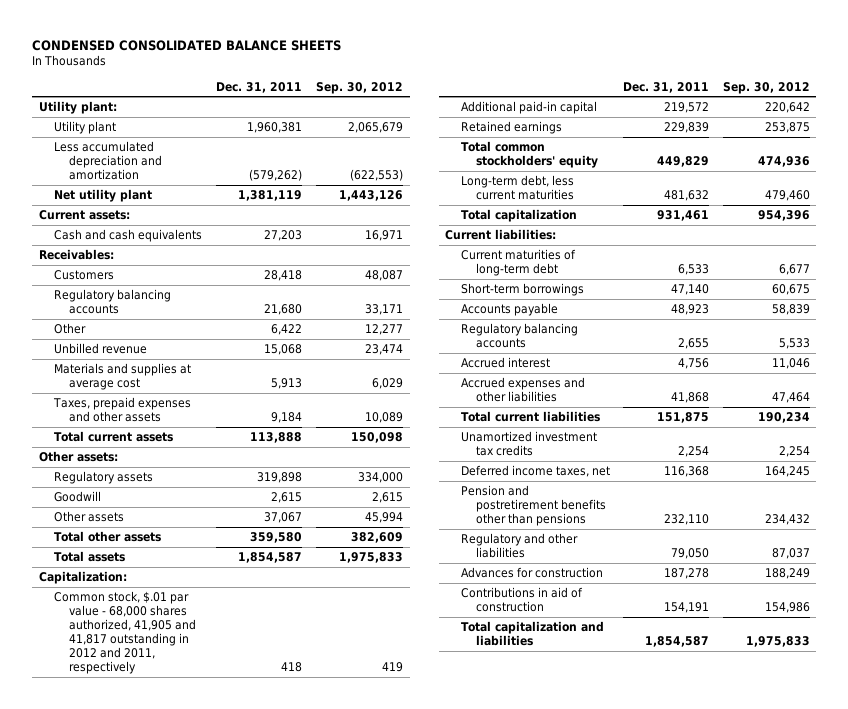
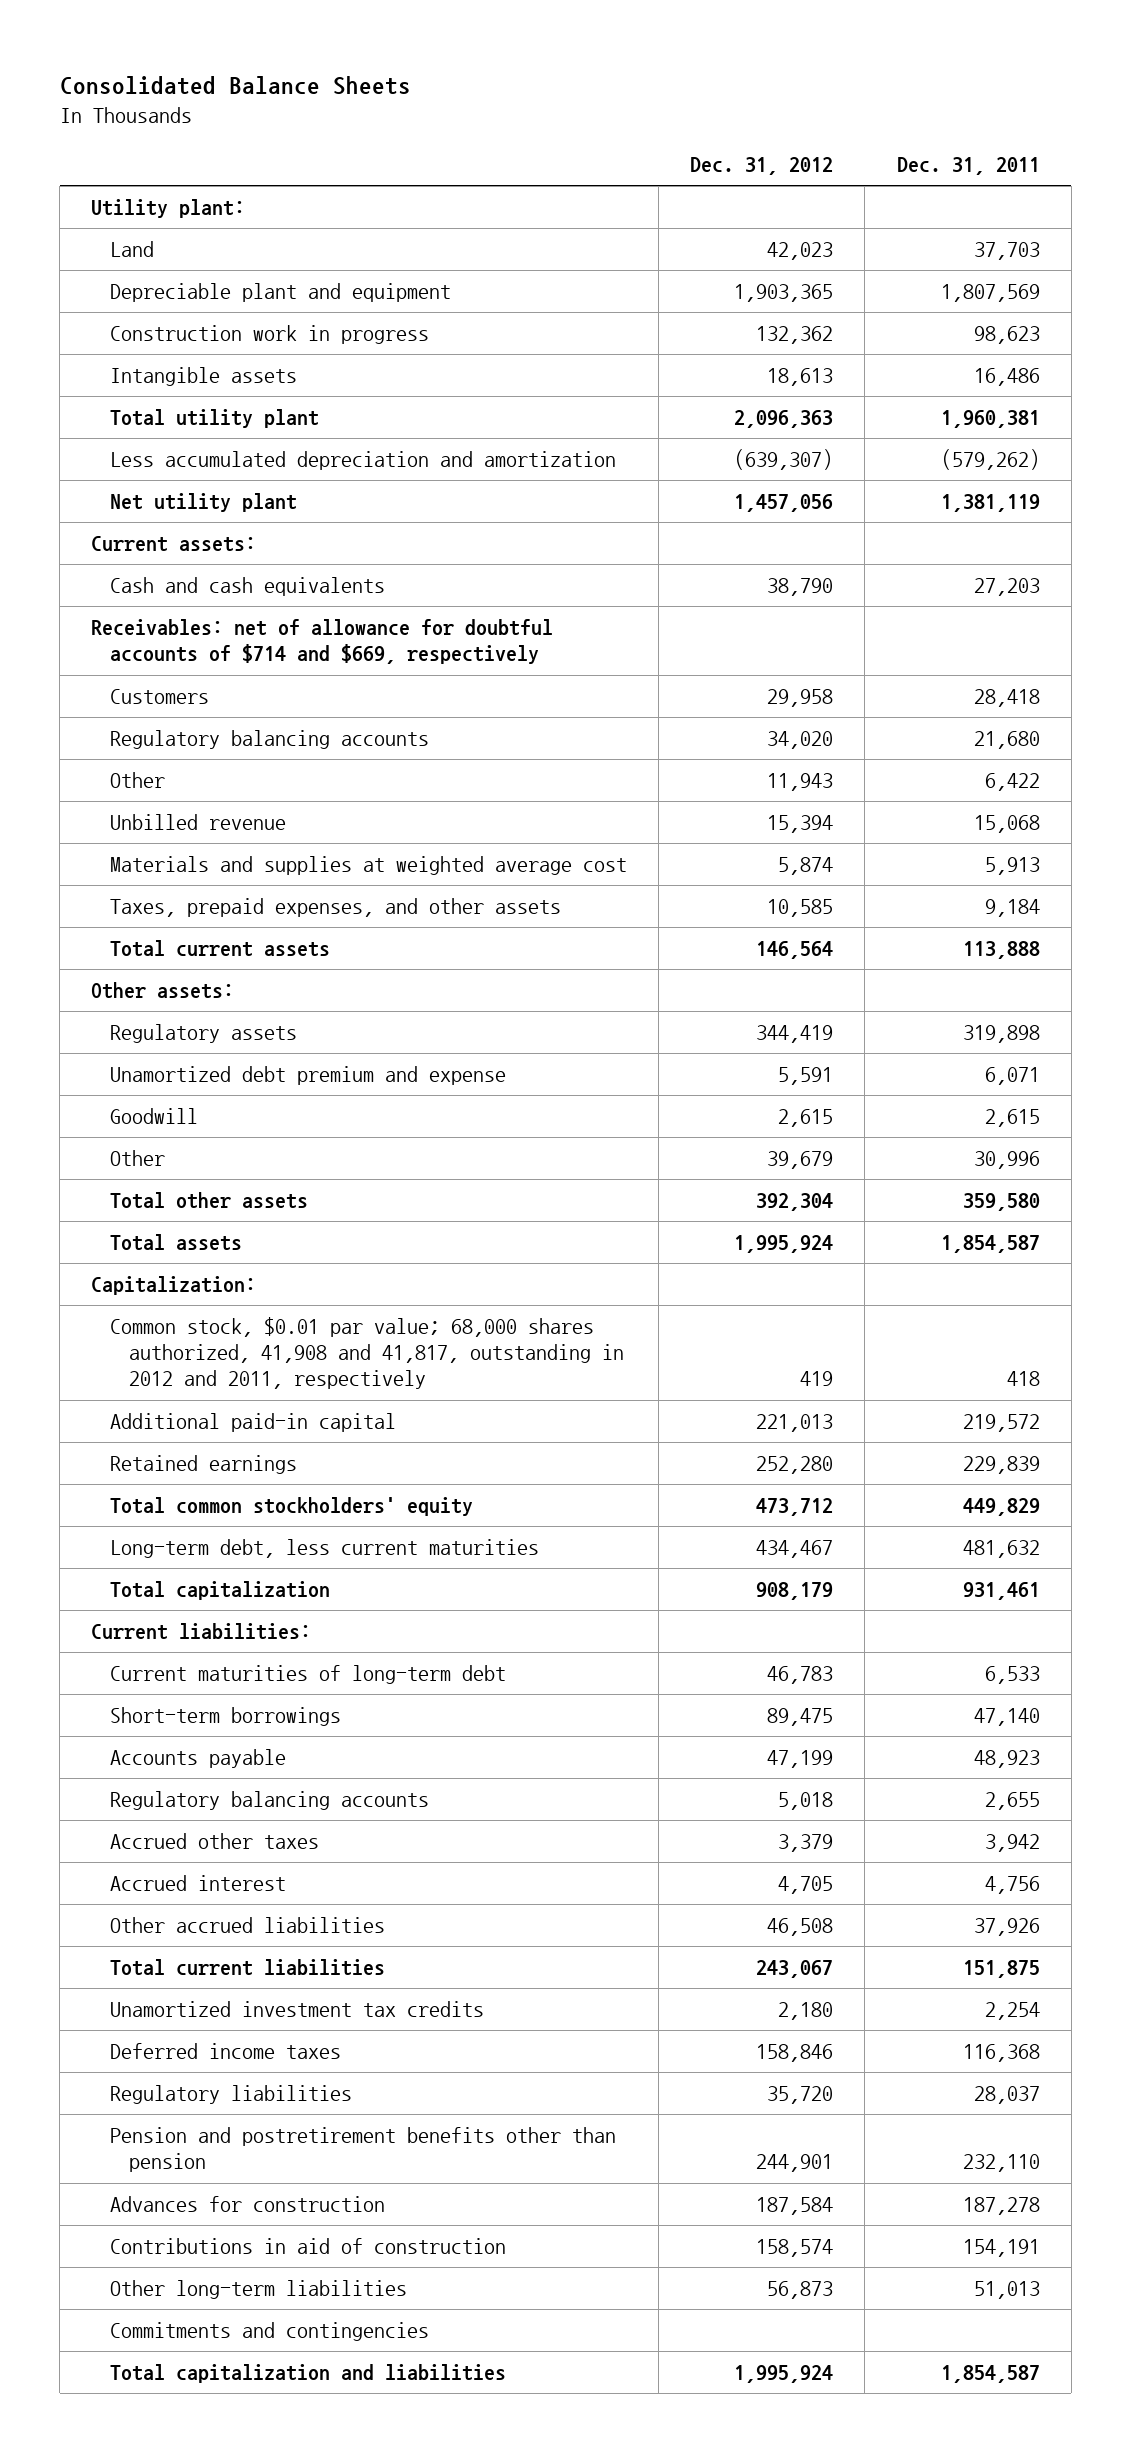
- CONDENSED CONSOLIDATED BALANCE SHEETS
+ Consolidated Balance Sheets
- | Dec. 31, 2011 | Sep. 30, 2012
+ | Dec. 31, 2012 | Dec. 31, 2011
- Utility plant | 1,960,381 | 2,065,679
+ Land | 42,023 | 37,703
+ Depreciable plant and equipment | 1,903,365 | 1,807,569
+ Construction work in progress | 132,362 | 98,623
+ Intangible assets | 18,613 | 16,486
+ Total utility plant | 2,096,363 | 1,960,381
- Receivables:
+ Receivables: net of allowance for doubtful accounts of $714 and $669, respectively
- Materials and supplies at average cost | 5,913 | 6,029
- Taxes, prepaid expenses and other assets | 9,184 | 10,089
+ Materials and supplies at weighted average cost | 5,874 | 5,913
+ Taxes, prepaid expenses, and other assets | 10,585 | 9,184
+ Unamortized debt premium and expense | 5,591 | 6,071
- Other assets | 37,067 | 45,994
+ Other | 39,679 | 30,996
- Common stock, $.01 par value - 68,000 shares authorized, 41,905 and 41,817 outstanding in 2012 and 2011, respectively | 418 | 419
+ Common stock, $0.01 par value; 68,000 shares authorized, 41,908 and 41,817, outstanding in 2012 and 2011, respectively | 419 | 418
+ Accrued other taxes | 3,379 | 3,942
- Accrued expenses and other liabilities | 41,868 | 47,464
+ Other accrued liabilities | 46,508 | 37,926
- Deferred income taxes, net | 116,368 | 164,245
- Pension and postretirement benefits other than pensions | 232,110 | 234,432
- Regulatory and other liabilities | 79,050 | 87,037
+ Deferred income taxes | 158,846 | 116,368
+ Regulatory liabilities | 35,720 | 28,037
+ Pension and postretirement benefits other than pension | 244,901 | 232,110
+ Other long-term liabilities | 56,873 | 51,013
+ Commitments and contingencies

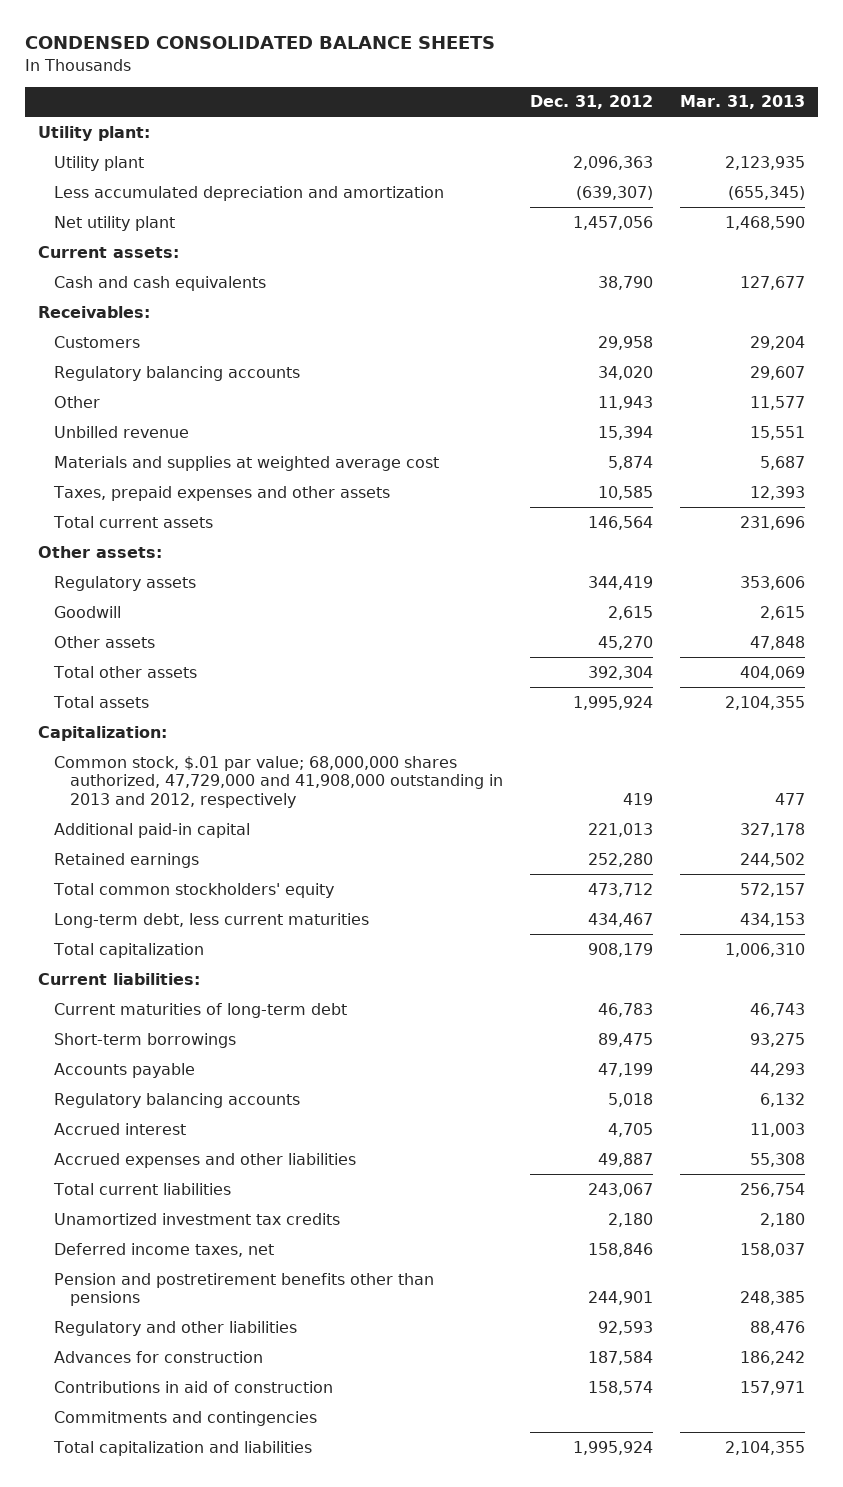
- Consolidated Balance Sheets
+ CONDENSED CONSOLIDATED BALANCE SHEETS
- | Dec. 31, 2012 | Dec. 31, 2011
+ | Dec. 31, 2012 | Mar. 31, 2013
- Land | 42,023 | 37,703
- Depreciable plant and equipment | 1,903,365 | 1,807,569
- Construction work in progress | 132,362 | 98,623
- Intangible assets | 18,613 | 16,486
- Total utility plant | 2,096,363 | 1,960,381
+ Utility plant | 2,096,363 | 2,123,935
- Receivables: net of allowance for doubtful accounts of $714 and $669, respectively
+ Receivables:
- Taxes, prepaid expenses, and other assets | 10,585 | 9,184
+ Taxes, prepaid expenses and other assets | 10,585 | 12,393
- Unamortized debt premium and expense | 5,591 | 6,071
- Other | 39,679 | 30,996
+ Other assets | 45,270 | 47,848
- Common stock, $0.01 par value; 68,000 shares authorized, 41,908 and 41,817, outstanding in 2012 and 2011, respectively | 419 | 418
+ Common stock, $.01 par value; 68,000,000 shares authorized, 47,729,000 and 41,908,000 outstanding in 2013 and 2012, respectively | 419 | 477
- Accrued other taxes | 3,379 | 3,942
- Other accrued liabilities | 46,508 | 37,926
+ Accrued expenses and other liabilities | 49,887 | 55,308
- Deferred income taxes | 158,846 | 116,368
- Regulatory liabilities | 35,720 | 28,037
- Pension and postretirement benefits other than pension | 244,901 | 232,110
+ Deferred income taxes, net | 158,846 | 158,037
+ Pension and postretirement benefits other than pensions | 244,901 | 248,385
+ Regulatory and other liabilities | 92,593 | 88,476
- Other long-term liabilities | 56,873 | 51,013

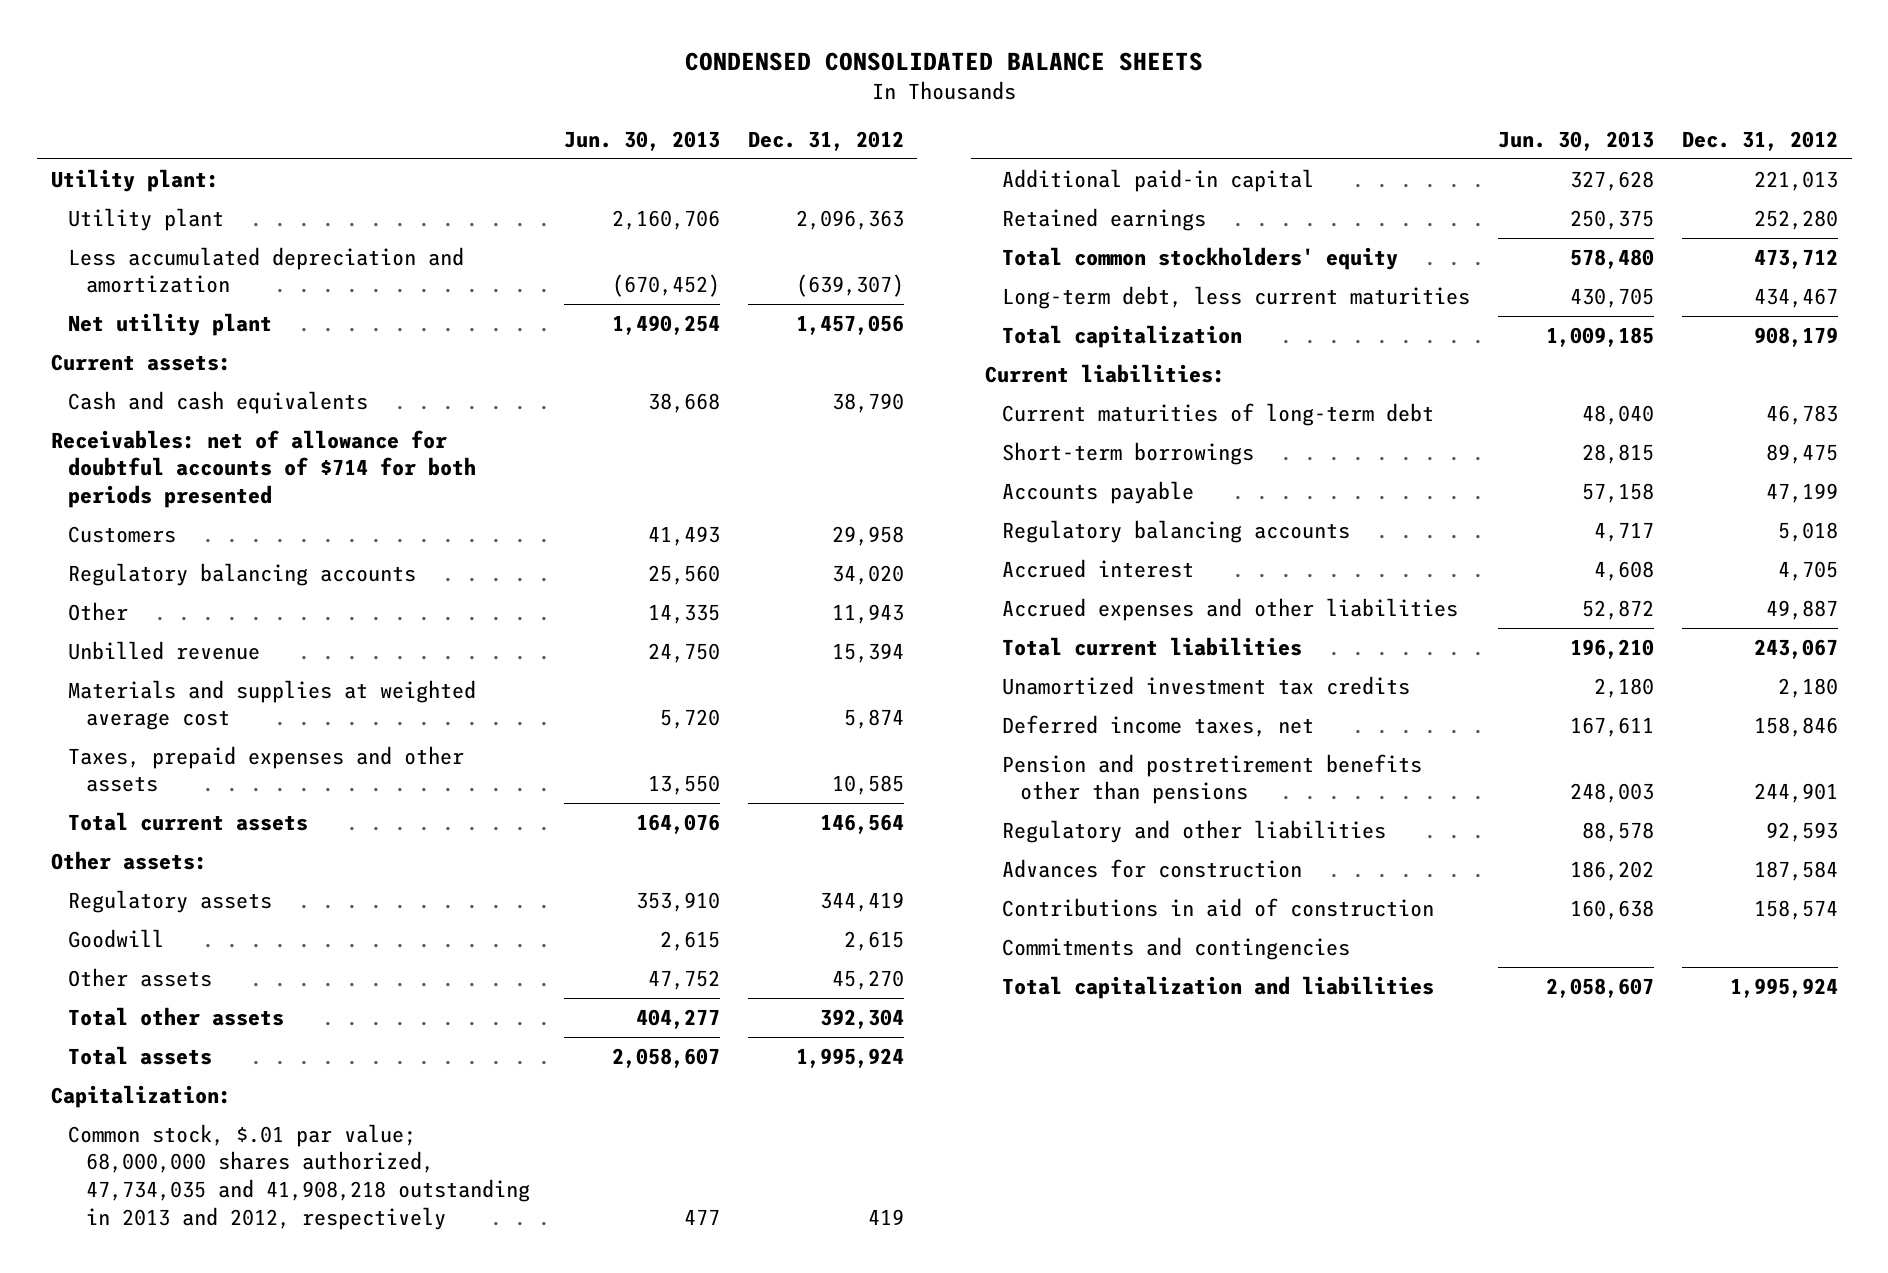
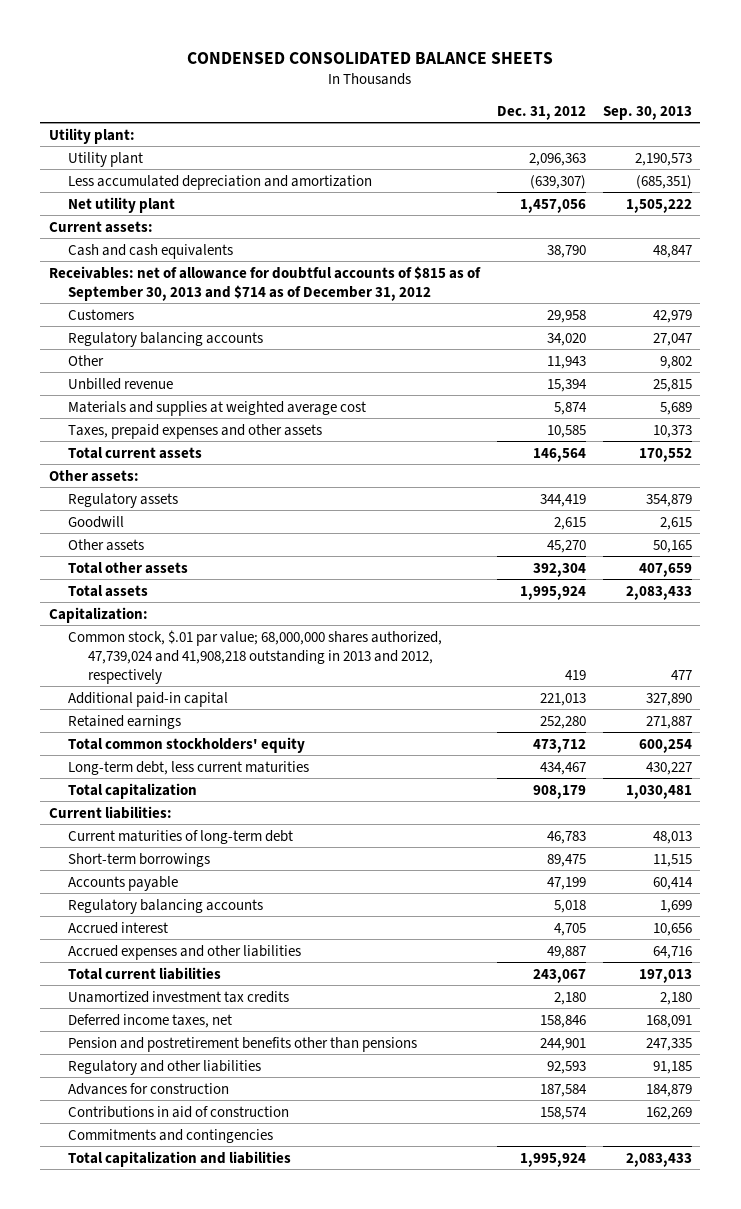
- | Jun. 30, 2013 | Dec. 31, 2012
+ | Dec. 31, 2012 | Sep. 30, 2013
- Receivables: net of allowance for doubtful accounts of $714 for both periods presented
+ Receivables: net of allowance for doubtful accounts of $815 as of September 30, 2013 and $714 as of December 31, 2012
- Common stock, $.01 par value; 68,000,000 shares authorized, 47,734,035 and 41,908,218 outstanding in 2013 and 2012, respectively | 477 | 419
+ Common stock, $.01 par value; 68,000,000 shares authorized, 47,739,024 and 41,908,218 outstanding in 2013 and 2012, respectively | 419 | 477

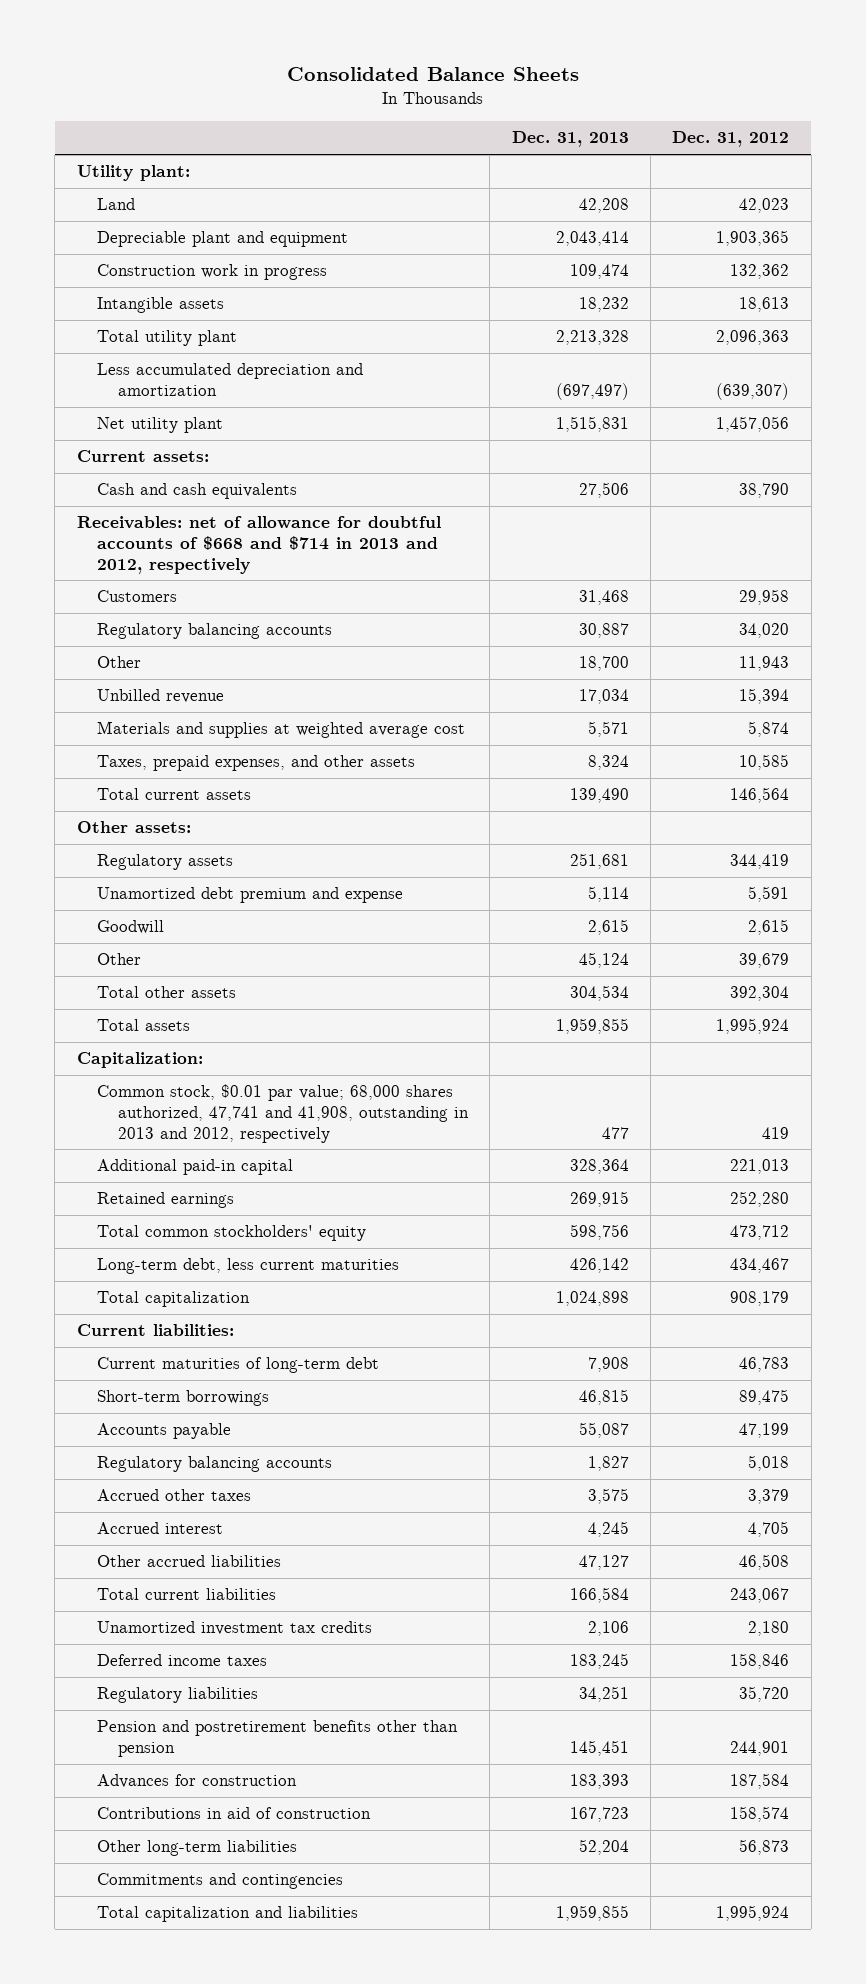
- CONDENSED CONSOLIDATED BALANCE SHEETS
+ Consolidated Balance Sheets
- | Dec. 31, 2012 | Sep. 30, 2013
+ | Dec. 31, 2013 | Dec. 31, 2012
- Utility plant | 2,096,363 | 2,190,573
+ Land | 42,208 | 42,023
+ Depreciable plant and equipment | 2,043,414 | 1,903,365
+ Construction work in progress | 109,474 | 132,362
+ Intangible assets | 18,232 | 18,613
+ Total utility plant | 2,213,328 | 2,096,363
- Receivables: net of allowance for doubtful accounts of $815 as of September 30, 2013 and $714 as of December 31, 2012
+ Receivables: net of allowance for doubtful accounts of $668 and $714 in 2013 and 2012, respectively
- Taxes, prepaid expenses and other assets | 10,585 | 10,373
+ Taxes, prepaid expenses, and other assets | 8,324 | 10,585
+ Unamortized debt premium and expense | 5,114 | 5,591
- Other assets | 45,270 | 50,165
+ Other | 45,124 | 39,679
- Common stock, $.01 par value; 68,000,000 shares authorized, 47,739,024 and 41,908,218 outstanding in 2013 and 2012, respectively | 419 | 477
+ Common stock, $0.01 par value; 68,000 shares authorized, 47,741 and 41,908, outstanding in 2013 and 2012, respectively | 477 | 419
+ Accrued other taxes | 3,575 | 3,379
- Accrued expenses and other liabilities | 49,887 | 64,716
+ Other accrued liabilities | 47,127 | 46,508
- Deferred income taxes, net | 158,846 | 168,091
- Pension and postretirement benefits other than pensions | 244,901 | 247,335
- Regulatory and other liabilities | 92,593 | 91,185
+ Deferred income taxes | 183,245 | 158,846
+ Regulatory liabilities | 34,251 | 35,720
+ Pension and postretirement benefits other than pension | 145,451 | 244,901
+ Other long-term liabilities | 52,204 | 56,873

